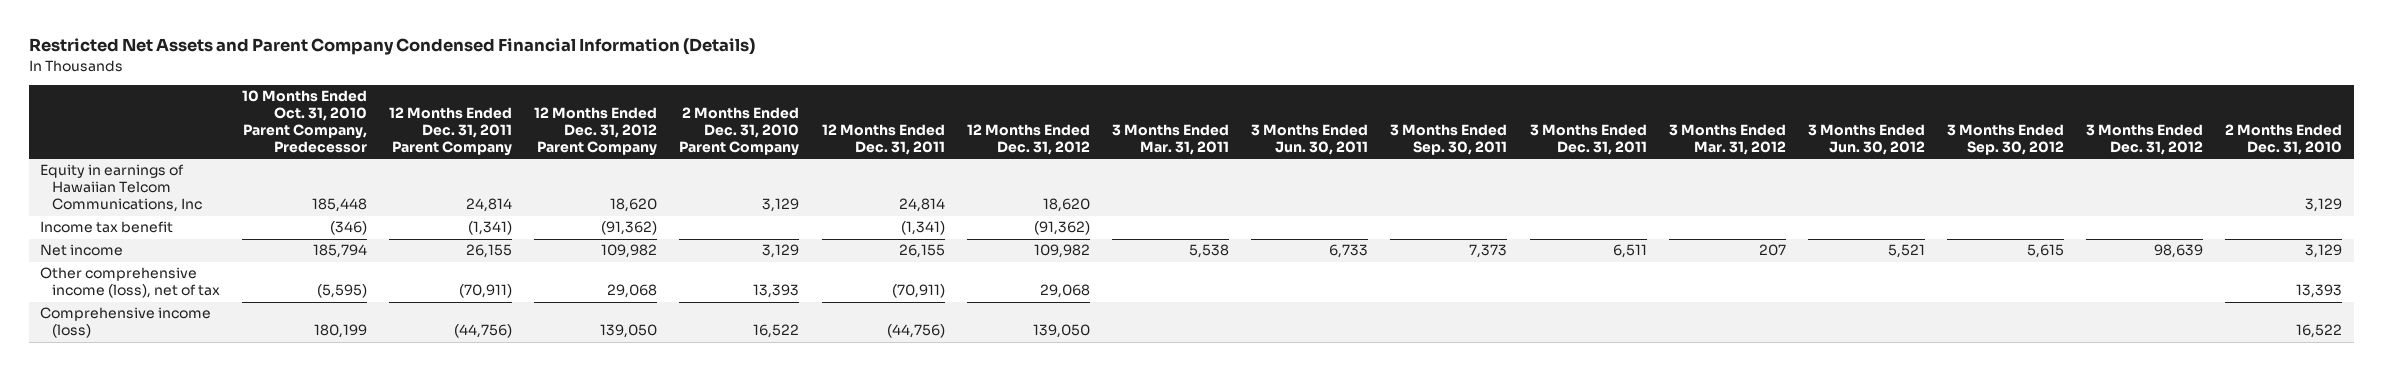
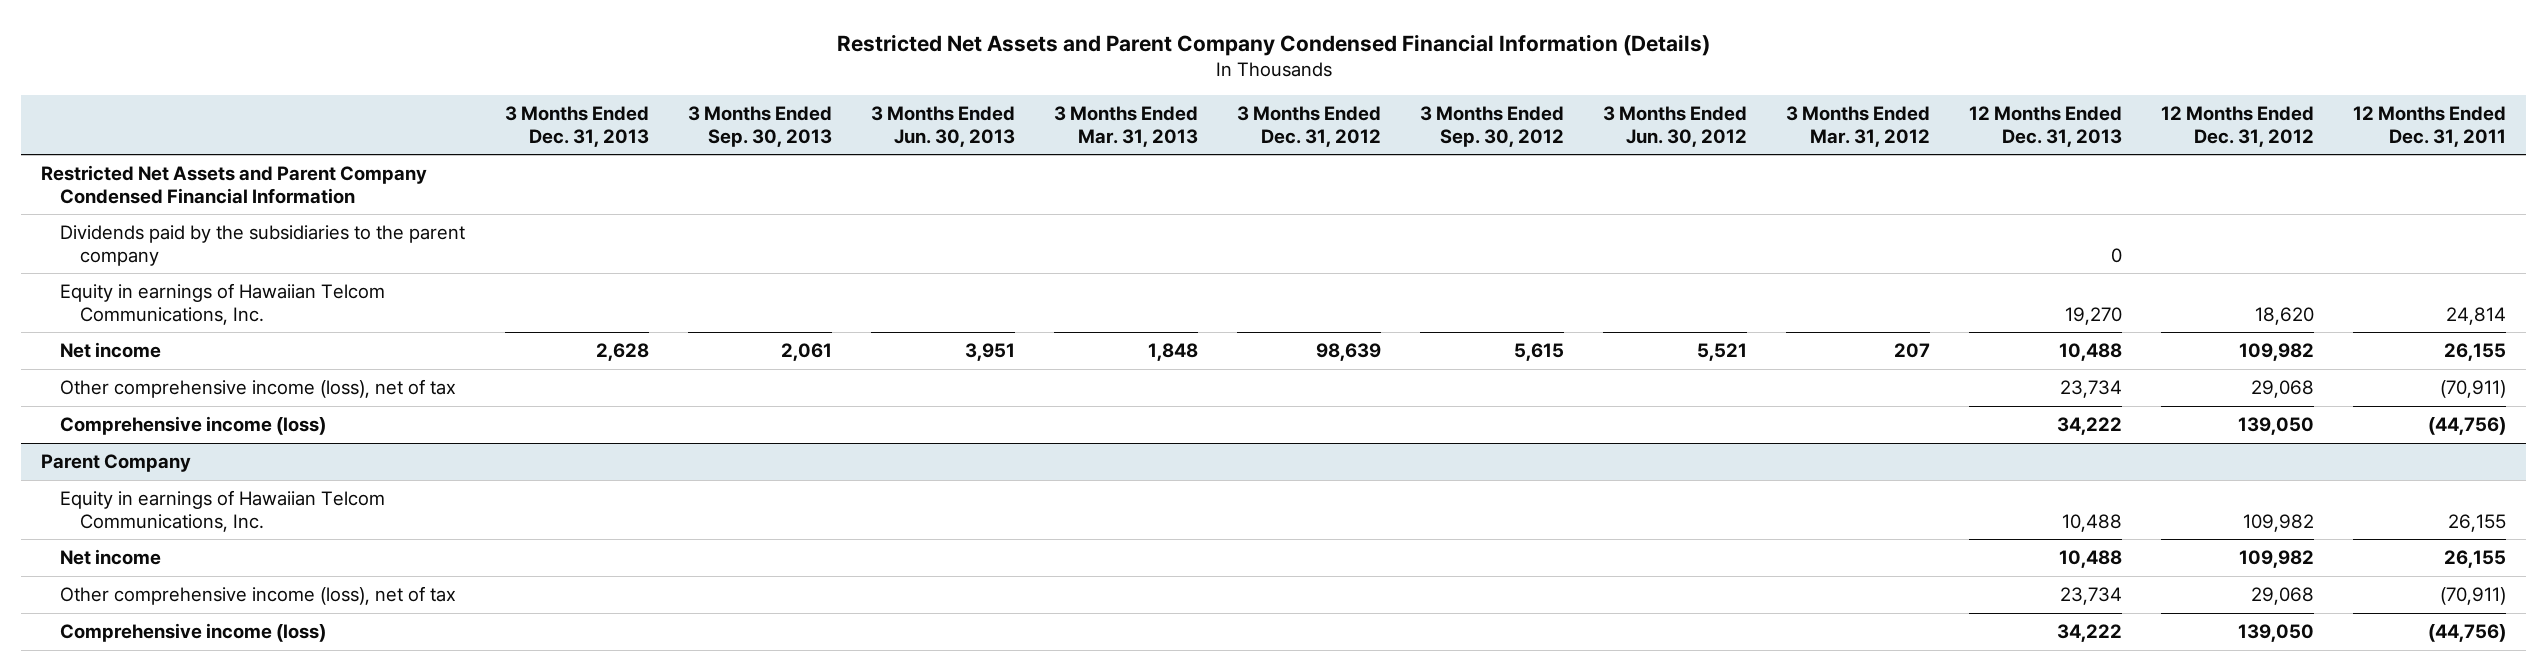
- | 10 Months Ended Oct. 31, 2010 Parent Company, Predecessor | 12 Months Ended Dec. 31, 2011 Parent Company | 12 Months Ended Dec. 31, 2012 Parent Company | 2 Months Ended Dec. 31, 2010 Parent Company | 12 Months Ended Dec. 31, 2011 | 12 Months Ended Dec. 31, 2012 | 3 Months Ended Mar. 31, 2011 | 3 Months Ended Jun. 30, 2011 | 3 Months Ended Sep. 30, 2011 | 3 Months Ended Dec. 31, 2011 | 3 Months Ended Mar. 31, 2012 | 3 Months Ended Jun. 30, 2012 | 3 Months Ended Sep. 30, 2012 | 3 Months Ended Dec. 31, 2012 | 2 Months Ended Dec. 31, 2010
+ | 3 Months Ended Dec. 31, 2013 | 3 Months Ended Sep. 30, 2013 | 3 Months Ended Jun. 30, 2013 | 3 Months Ended Mar. 31, 2013 | 3 Months Ended Dec. 31, 2012 | 3 Months Ended Sep. 30, 2012 | 3 Months Ended Jun. 30, 2012 | 3 Months Ended Mar. 31, 2012 | 12 Months Ended Dec. 31, 2013 | 12 Months Ended Dec. 31, 2012 | 12 Months Ended Dec. 31, 2011
- Equity in earnings of Hawaiian Telcom Communications, Inc | 185,448 | 24,814 | 18,620 | 3,129 | 24,814 | 18,620 | | | | | | | | | 3,129
- Income tax benefit | (346) | (1,341) | (91,362) | | (1,341) | (91,362) | | | | | | | | |
+ Restricted Net Assets and Parent Company Condensed Financial Information
+ Dividends paid by the subsidiaries to the parent company | | | | | | | | | 0 | |
+ Equity in earnings of Hawaiian Telcom Communications, Inc. | | | | | | | | | 19,270 | 18,620 | 24,814
+ Parent Company
+ Equity in earnings of Hawaiian Telcom Communications, Inc. | | | | | | | | | 10,488 | 109,982 | 26,155
+ Net income | | | | | | | | | 10,488 | 109,982 | 26,155
+ Other comprehensive income (loss), net of tax | | | | | | | | | 23,734 | 29,068 | (70,911)
+ Comprehensive income (loss) | | | | | | | | | 34,222 | 139,050 | (44,756)

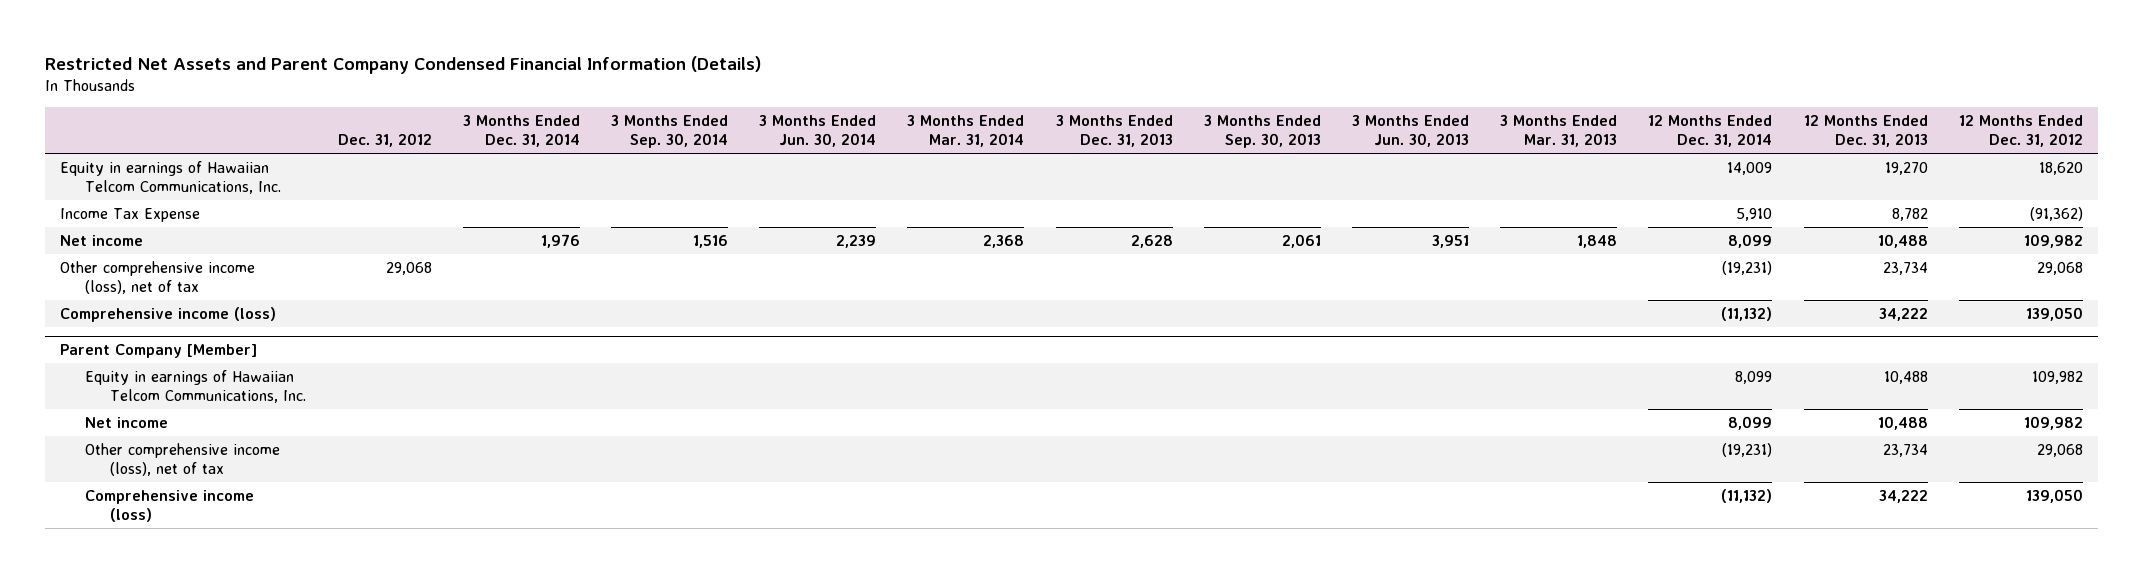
- | 3 Months Ended Dec. 31, 2013 | 3 Months Ended Sep. 30, 2013 | 3 Months Ended Jun. 30, 2013 | 3 Months Ended Mar. 31, 2013 | 3 Months Ended Dec. 31, 2012 | 3 Months Ended Sep. 30, 2012 | 3 Months Ended Jun. 30, 2012 | 3 Months Ended Mar. 31, 2012 | 12 Months Ended Dec. 31, 2013 | 12 Months Ended Dec. 31, 2012 | 12 Months Ended Dec. 31, 2011
+ | Dec. 31, 2012 | 3 Months Ended Dec. 31, 2014 | 3 Months Ended Sep. 30, 2014 | 3 Months Ended Jun. 30, 2014 | 3 Months Ended Mar. 31, 2014 | 3 Months Ended Dec. 31, 2013 | 3 Months Ended Sep. 30, 2013 | 3 Months Ended Jun. 30, 2013 | 3 Months Ended Mar. 31, 2013 | 12 Months Ended Dec. 31, 2014 | 12 Months Ended Dec. 31, 2013 | 12 Months Ended Dec. 31, 2012
- Restricted Net Assets and Parent Company Condensed Financial Information
- Dividends paid by the subsidiaries to the parent company | | | | | | | | | 0 | |
+ Income Tax Expense | | | | | | | | | | 5,910 | 8,782 | (91,362)
- Parent Company
+ Parent Company [Member]

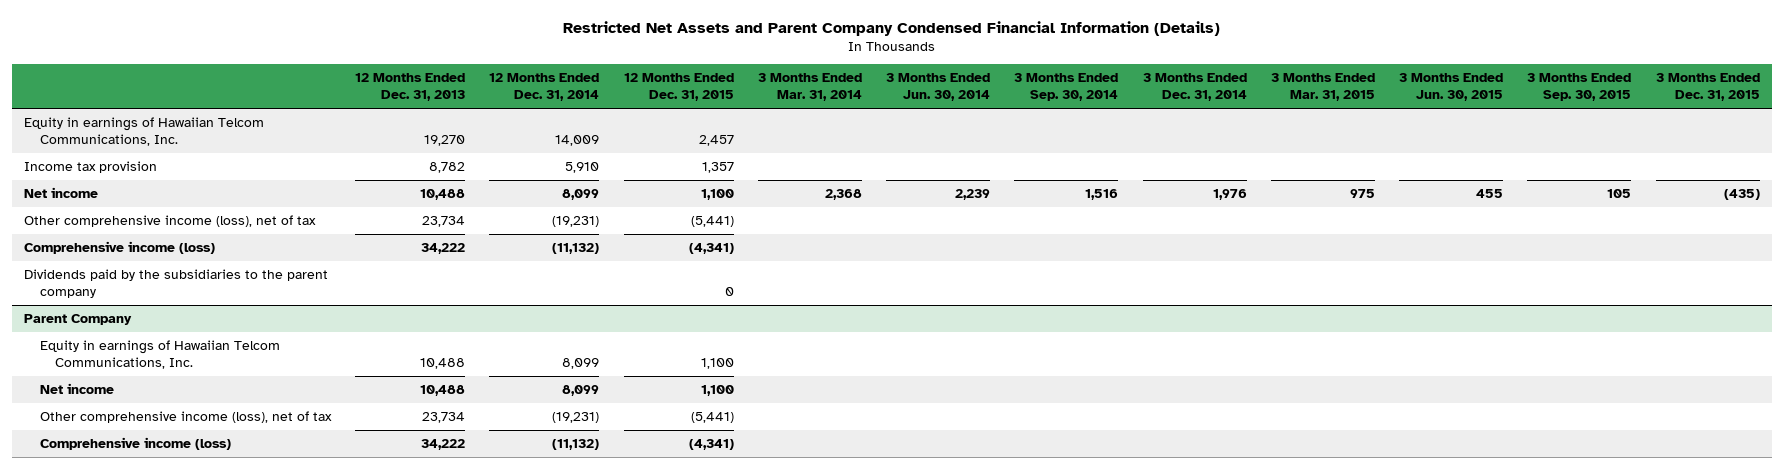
- | Dec. 31, 2012 | 3 Months Ended Dec. 31, 2014 | 3 Months Ended Sep. 30, 2014 | 3 Months Ended Jun. 30, 2014 | 3 Months Ended Mar. 31, 2014 | 3 Months Ended Dec. 31, 2013 | 3 Months Ended Sep. 30, 2013 | 3 Months Ended Jun. 30, 2013 | 3 Months Ended Mar. 31, 2013 | 12 Months Ended Dec. 31, 2014 | 12 Months Ended Dec. 31, 2013 | 12 Months Ended Dec. 31, 2012
+ | 12 Months Ended Dec. 31, 2013 | 12 Months Ended Dec. 31, 2014 | 12 Months Ended Dec. 31, 2015 | 3 Months Ended Mar. 31, 2014 | 3 Months Ended Jun. 30, 2014 | 3 Months Ended Sep. 30, 2014 | 3 Months Ended Dec. 31, 2014 | 3 Months Ended Mar. 31, 2015 | 3 Months Ended Jun. 30, 2015 | 3 Months Ended Sep. 30, 2015 | 3 Months Ended Dec. 31, 2015
- Income Tax Expense | | | | | | | | | | 5,910 | 8,782 | (91,362)
+ Income tax provision | 8,782 | 5,910 | 1,357 | | | | | | | |
- Parent Company [Member]
+ Dividends paid by the subsidiaries to the parent company | | | 0 | | | | | | | |
+ Parent Company

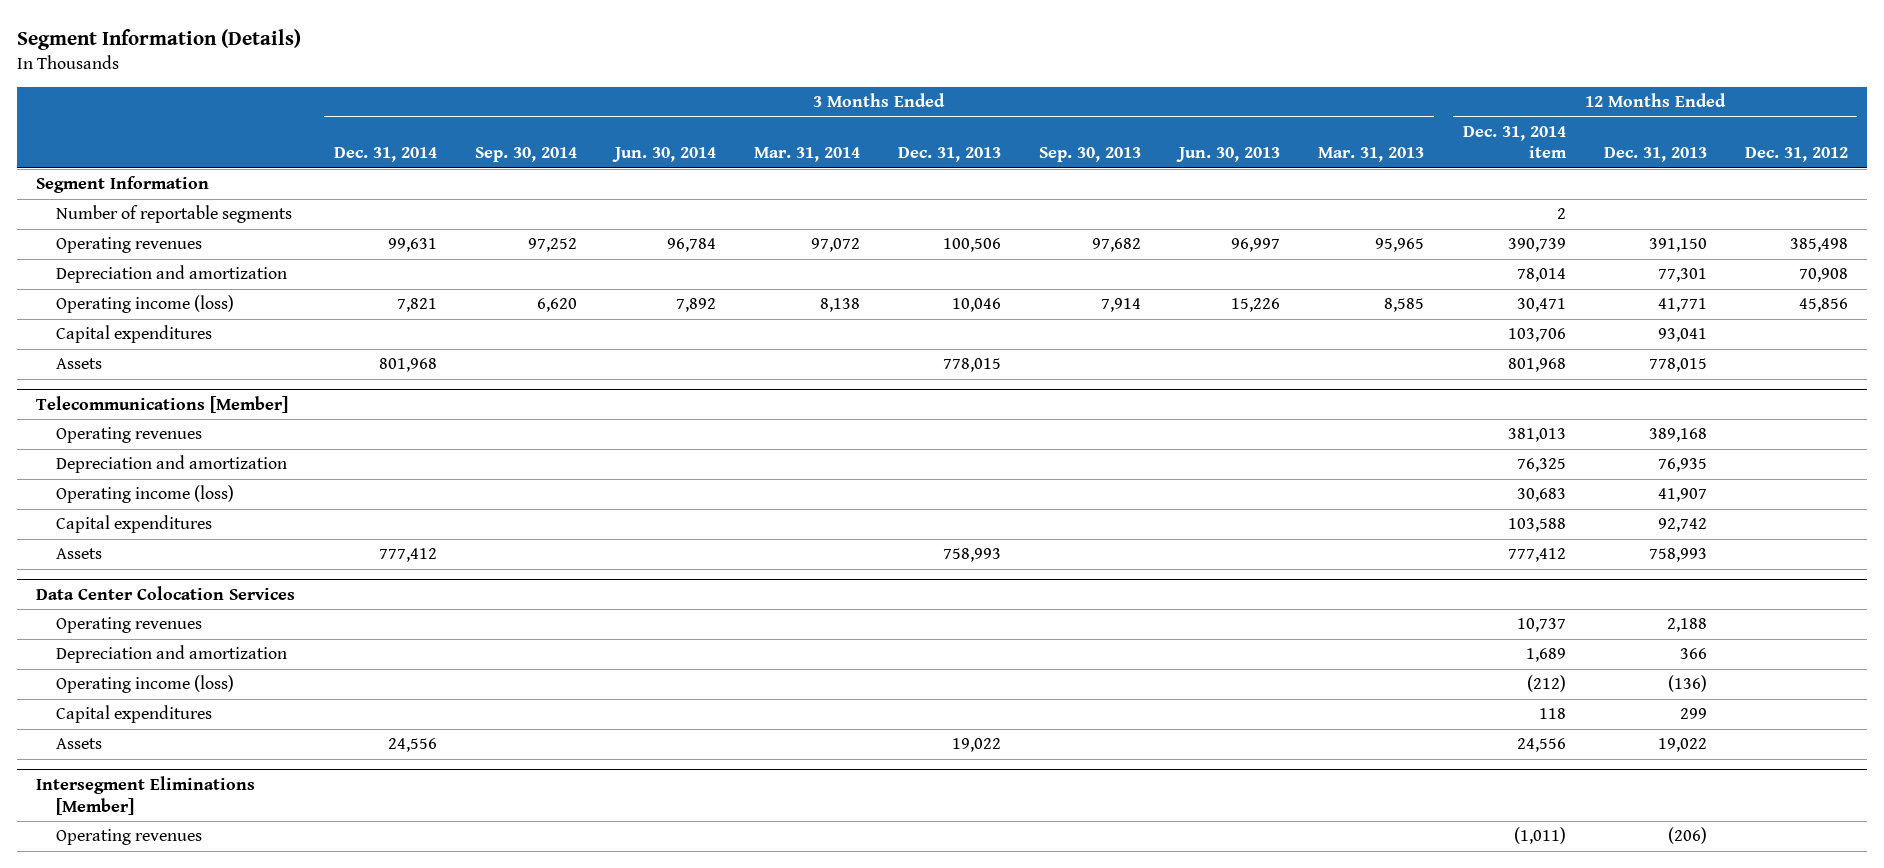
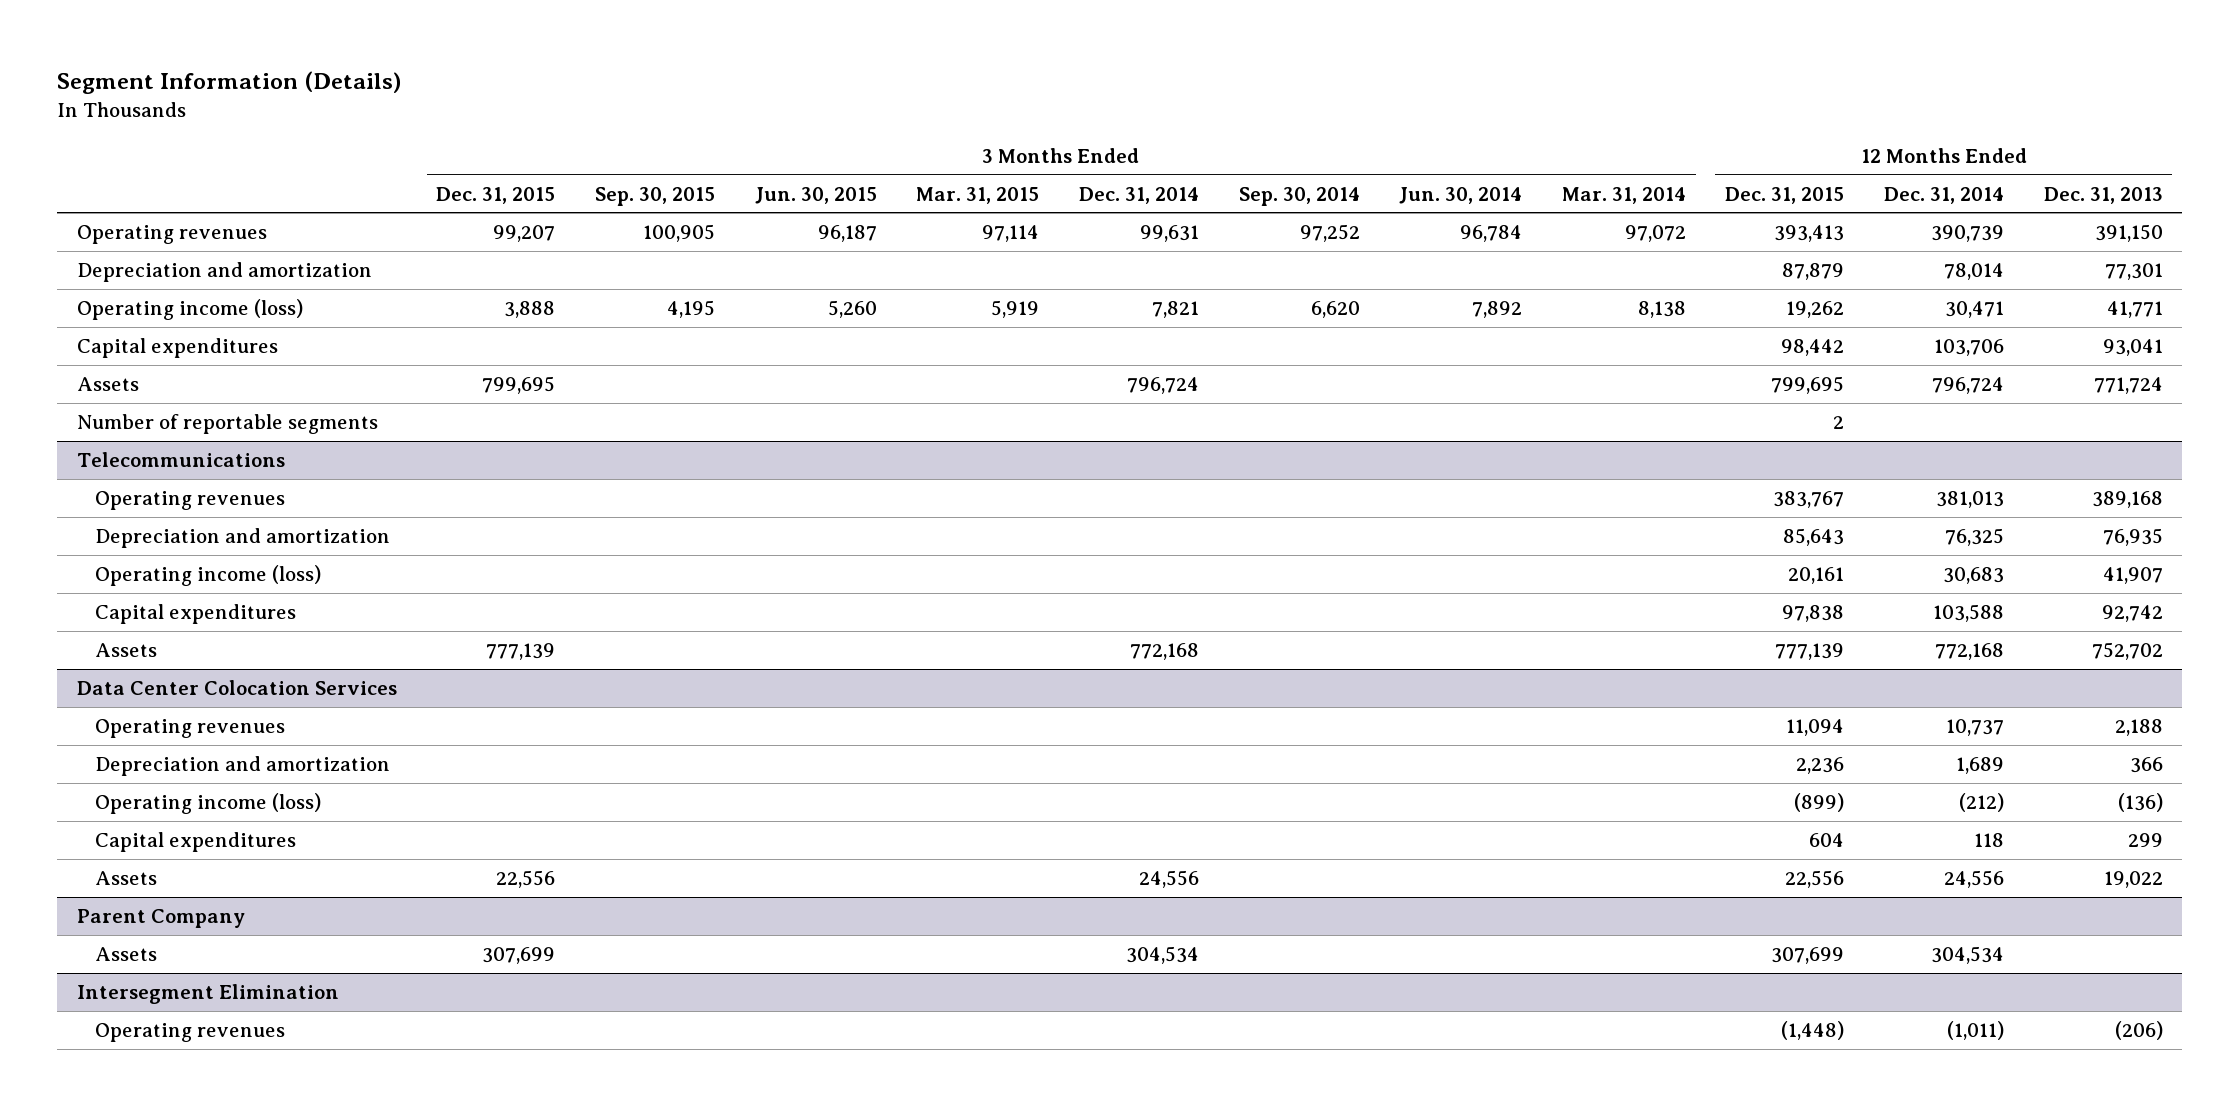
- | 3 Months Ended Dec. 31, 2014 | 3 Months Ended Sep. 30, 2014 | 3 Months Ended Jun. 30, 2014 | 3 Months Ended Mar. 31, 2014 | 3 Months Ended Dec. 31, 2013 | 3 Months Ended Sep. 30, 2013 | 3 Months Ended Jun. 30, 2013 | 3 Months Ended Mar. 31, 2013 | 12 Months Ended Dec. 31, 2014 item | 12 Months Ended Dec. 31, 2013 | 12 Months Ended Dec. 31, 2012
+ | 3 Months Ended Dec. 31, 2015 | 3 Months Ended Sep. 30, 2015 | 3 Months Ended Jun. 30, 2015 | 3 Months Ended Mar. 31, 2015 | 3 Months Ended Dec. 31, 2014 | 3 Months Ended Sep. 30, 2014 | 3 Months Ended Jun. 30, 2014 | 3 Months Ended Mar. 31, 2014 | 12 Months Ended Dec. 31, 2015 | 12 Months Ended Dec. 31, 2014 | 12 Months Ended Dec. 31, 2013
- Segment Information
- Assets | 801,968 | | | | 778,015 | | | | 801,968 | 778,015 |
- Telecommunications [Member]
+ Assets | 799,695 | | | | 796,724 | | | | 799,695 | 796,724 | 771,724
moved down: Number of reportable segments | | | | | | | | | 2 | |
+ Telecommunications
- Assets | 777,412 | | | | 758,993 | | | | 777,412 | 758,993 |
+ Assets | 777,139 | | | | 772,168 | | | | 777,139 | 772,168 | 752,702
- Intersegment Eliminations [Member]
+ Parent Company
+ Assets | 307,699 | | | | 304,534 | | | | 307,699 | 304,534 |
+ Intersegment Elimination

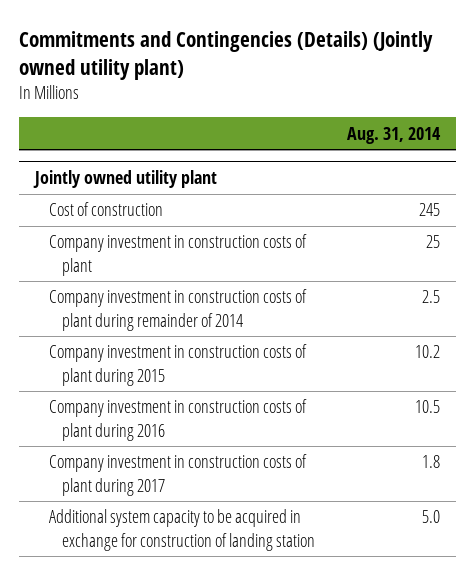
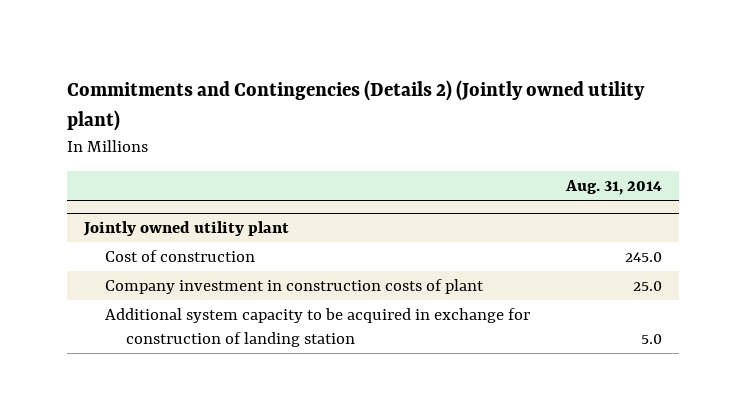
- Commitments and Contingencies (Details) (Jointly owned utility plant)
+ Commitments and Contingencies (Details 2) (Jointly owned utility plant)
@ Jointly owned utility plant
- Cost of construction | 245
- Company investment in construction costs of plant | 25
- Company investment in construction costs of plant during remainder of 2014 | 2.5
- Company investment in construction costs of plant during 2015 | 10.2
- Company investment in construction costs of plant during 2016 | 10.5
- Company investment in construction costs of plant during 2017 | 1.8
+ Cost of construction | 245.0
+ Company investment in construction costs of plant | 25.0

